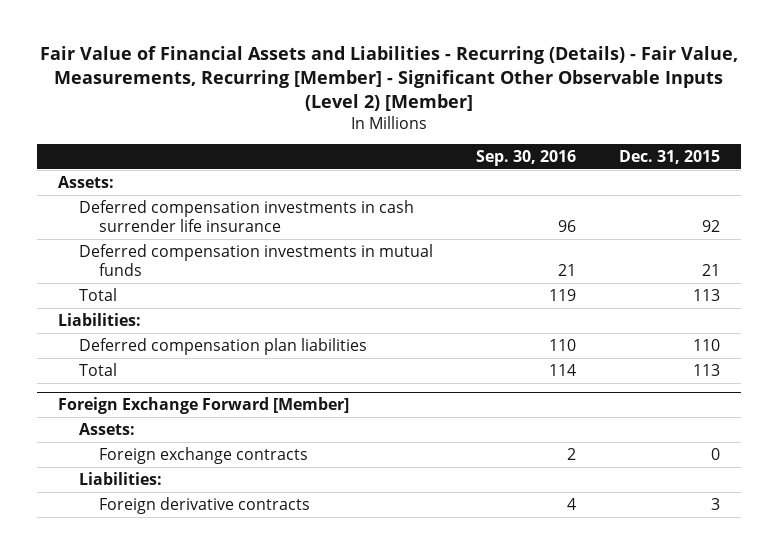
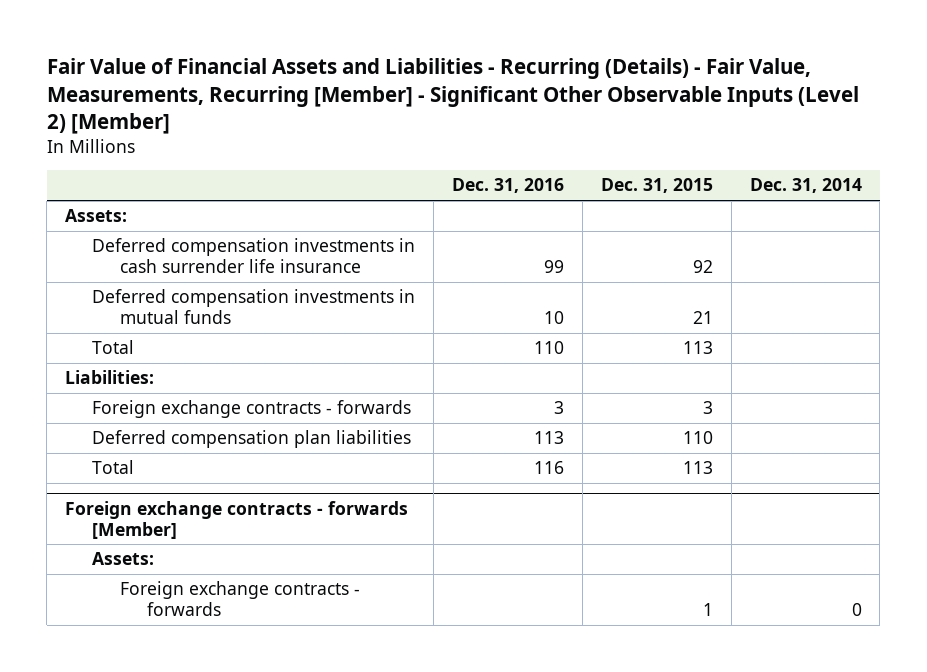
- | Sep. 30, 2016 | Dec. 31, 2015
+ | Dec. 31, 2016 | Dec. 31, 2015 | Dec. 31, 2014
+ Foreign exchange contracts - forwards | 3 | 3 |
- Foreign Exchange Forward [Member]
+ Foreign exchange contracts - forwards [Member]
- Foreign exchange contracts | 2 | 0
- Liabilities:
- Foreign derivative contracts | 4 | 3
+ Foreign exchange contracts - forwards | | 1 | 0

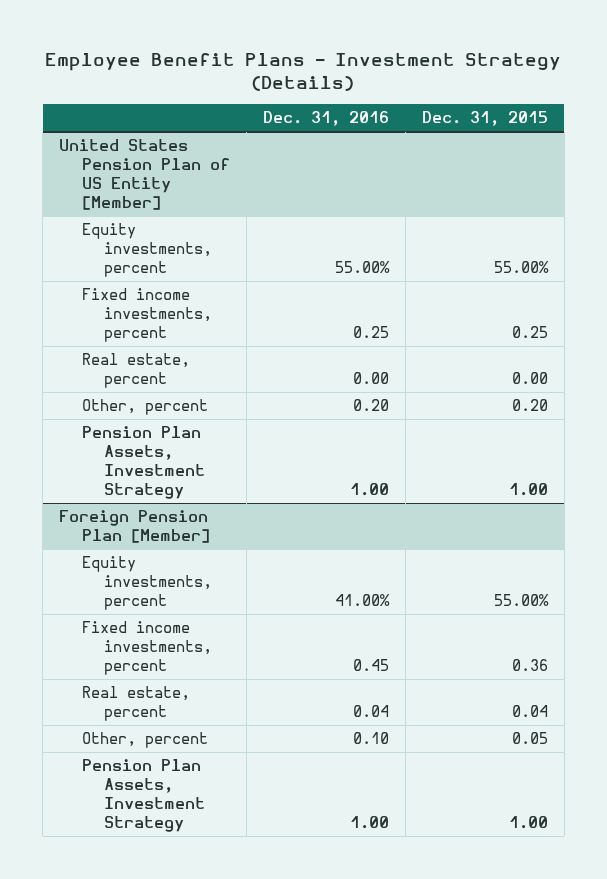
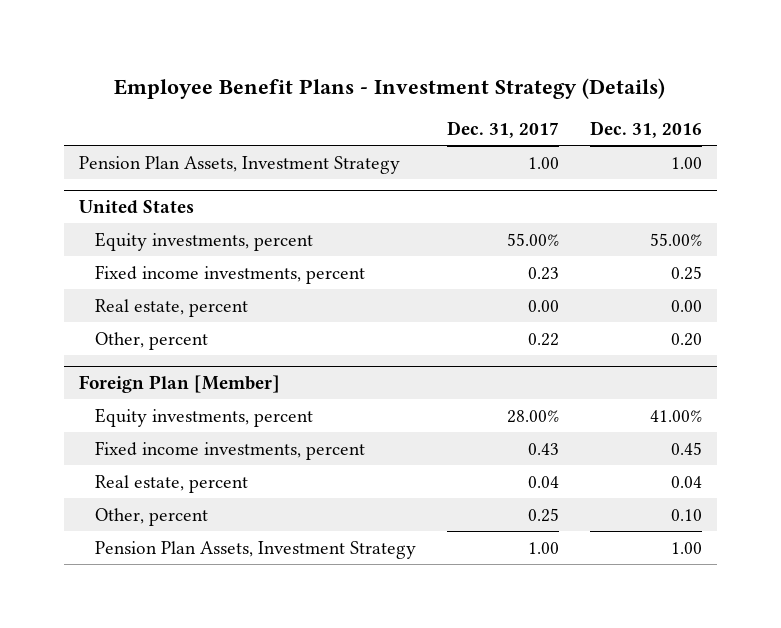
- | Dec. 31, 2016 | Dec. 31, 2015
+ | Dec. 31, 2017 | Dec. 31, 2016
- United States Pension Plan of US Entity [Member]
+ Pension Plan Assets, Investment Strategy | 1.00 | 1.00
+ United States
- Pension Plan Assets, Investment Strategy | 1.00 | 1.00
- Foreign Pension Plan [Member]
+ Foreign Plan [Member]

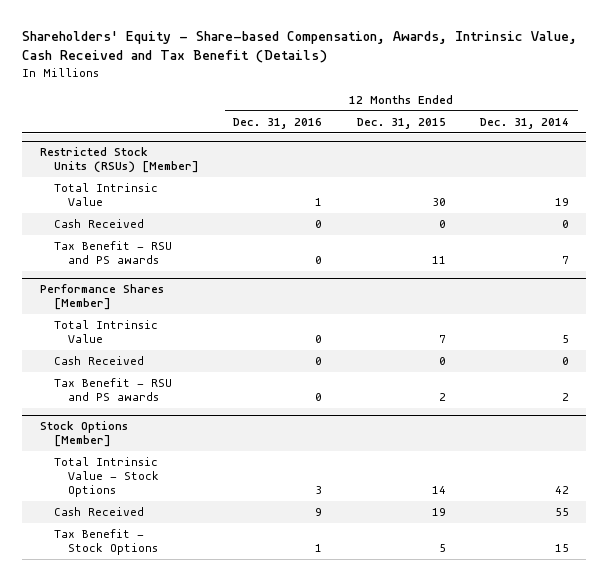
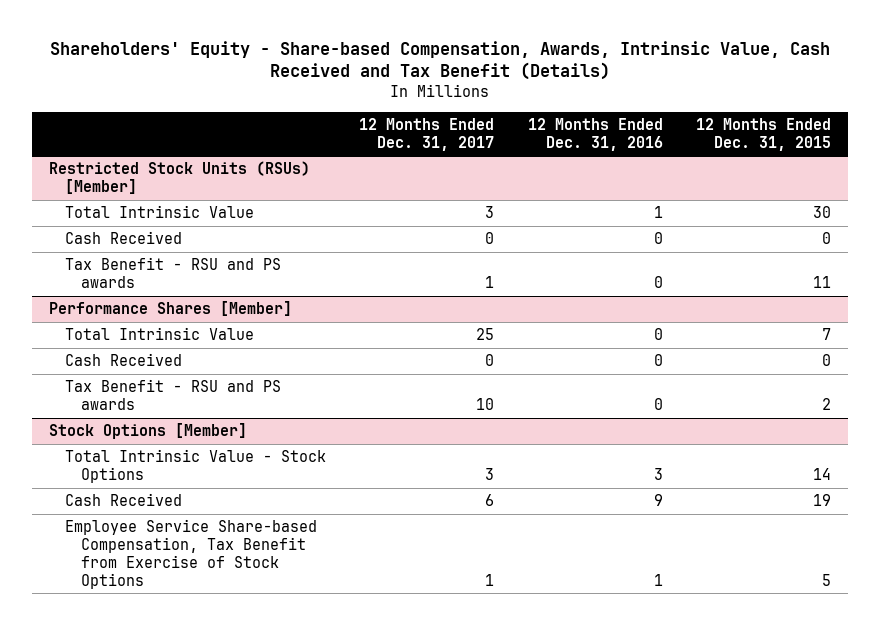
- | 12 Months Ended Dec. 31, 2016 | 12 Months Ended Dec. 31, 2015 | 12 Months Ended Dec. 31, 2014
+ | 12 Months Ended Dec. 31, 2017 | 12 Months Ended Dec. 31, 2016 | 12 Months Ended Dec. 31, 2015
@ Stock Options [Member]
- Tax Benefit - Stock Options | 1 | 5 | 15
+ Employee Service Share-based Compensation, Tax Benefit from Exercise of Stock Options | 1 | 1 | 5

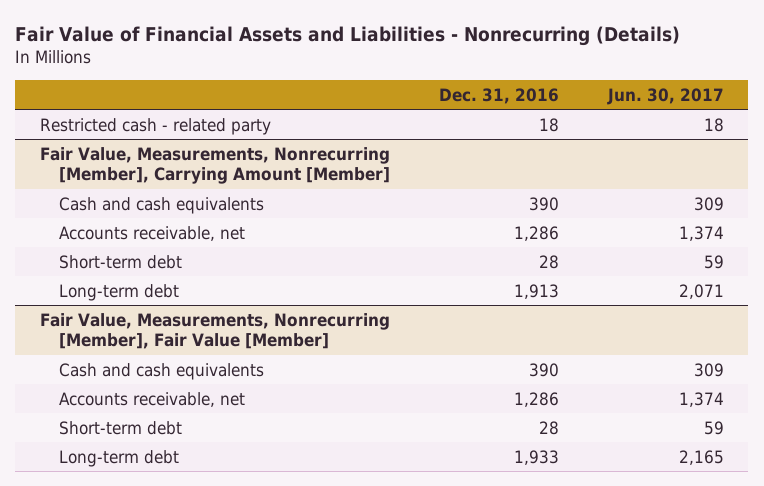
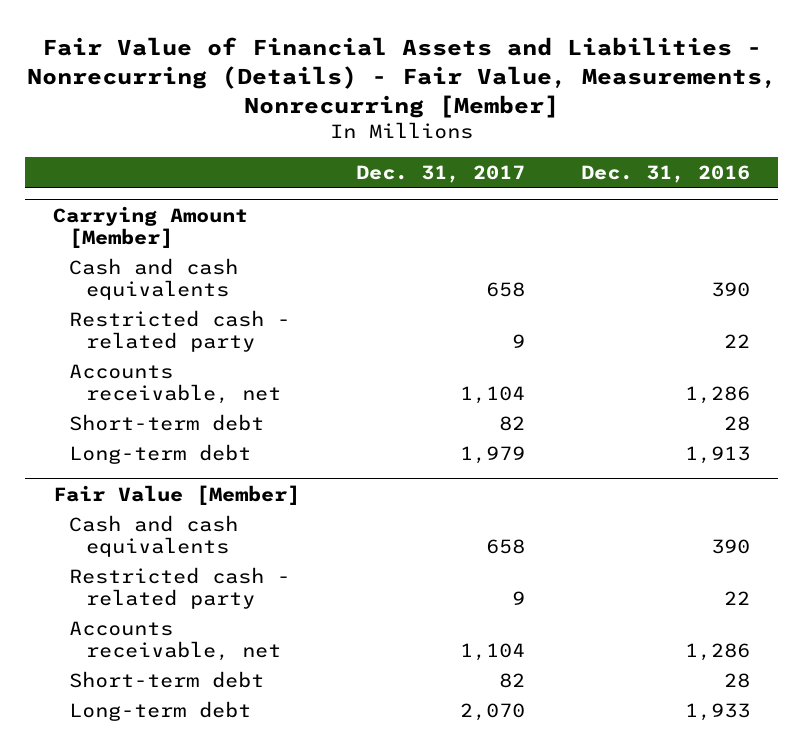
- Fair Value of Financial Assets and Liabilities - Nonrecurring (Details)
+ Fair Value of Financial Assets and Liabilities - Nonrecurring (Details) - Fair Value, Measurements, Nonrecurring [Member]
- | Dec. 31, 2016 | Jun. 30, 2017
+ | Dec. 31, 2017 | Dec. 31, 2016
- Restricted cash - related party | 18 | 18
- Fair Value, Measurements, Nonrecurring [Member], Carrying Amount [Member]
+ Carrying Amount [Member]
+ Restricted cash - related party | 9 | 22
- Fair Value, Measurements, Nonrecurring [Member], Fair Value [Member]
+ Fair Value [Member]
+ Restricted cash - related party | 9 | 22

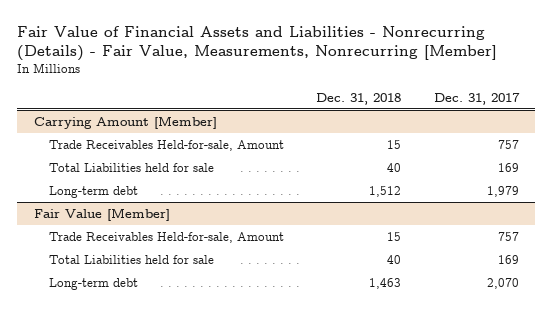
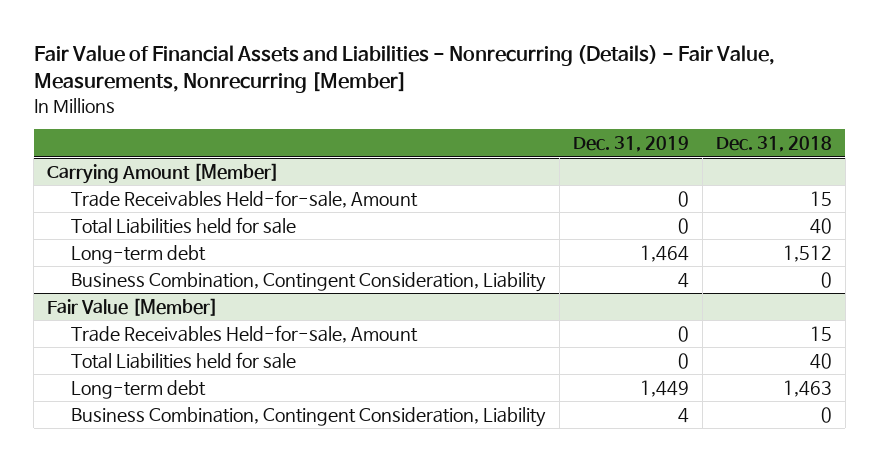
- | Dec. 31, 2018 | Dec. 31, 2017
+ | Dec. 31, 2019 | Dec. 31, 2018
@ Carrying Amount [Member]
+ Business Combination, Contingent Consideration, Liability | 4 | 0
@ Fair Value [Member]
+ Business Combination, Contingent Consideration, Liability | 4 | 0

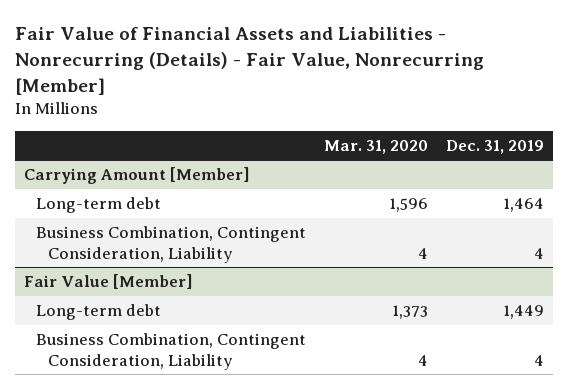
- Fair Value of Financial Assets and Liabilities - Nonrecurring (Details) - Fair Value, Measurements, Nonrecurring [Member]
+ Fair Value of Financial Assets and Liabilities - Nonrecurring (Details) - Fair Value, Nonrecurring [Member]
- | Dec. 31, 2019 | Dec. 31, 2018
+ | Mar. 31, 2020 | Dec. 31, 2019
@ Carrying Amount [Member]
- Trade Receivables Held-for-sale, Amount | 0 | 15
- Total Liabilities held for sale | 0 | 40
@ Fair Value [Member]
- Trade Receivables Held-for-sale, Amount | 0 | 15
- Total Liabilities held for sale | 0 | 40

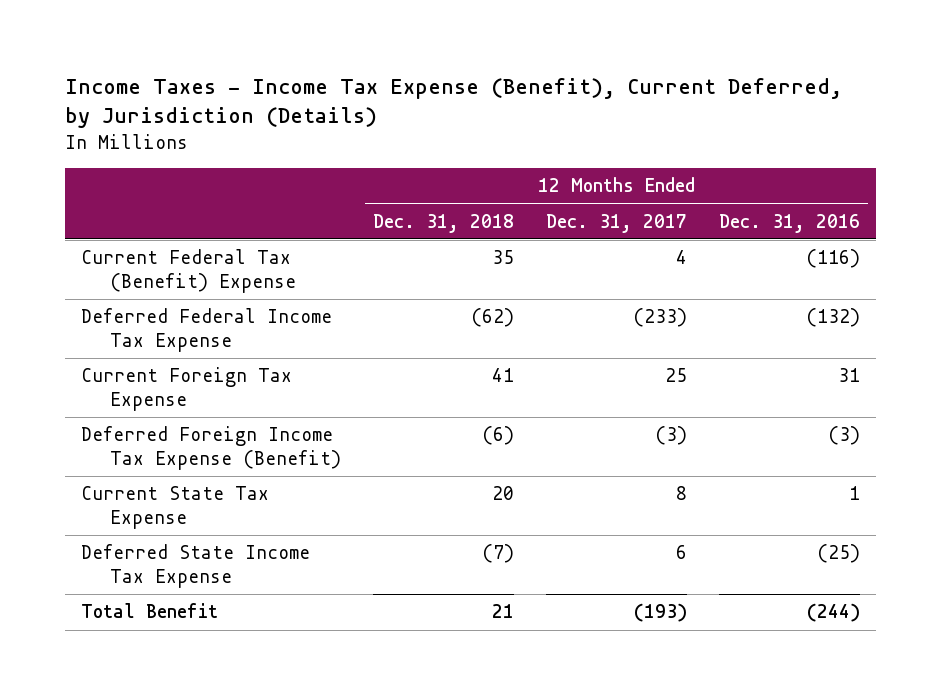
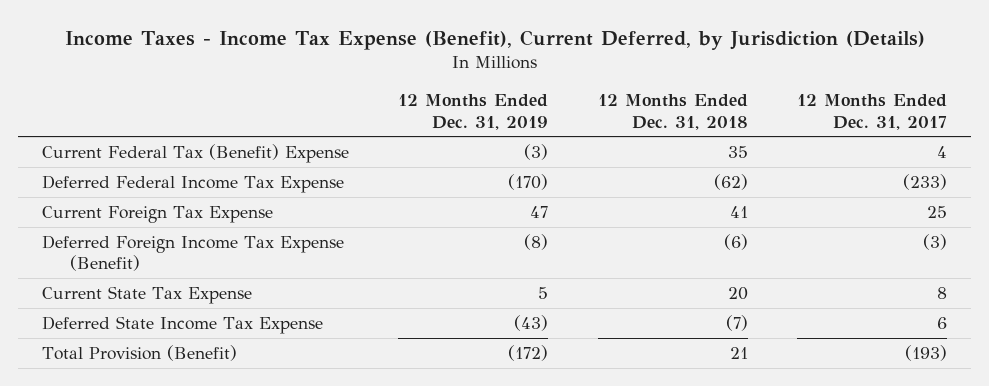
- | 12 Months Ended Dec. 31, 2018 | 12 Months Ended Dec. 31, 2017 | 12 Months Ended Dec. 31, 2016
+ | 12 Months Ended Dec. 31, 2019 | 12 Months Ended Dec. 31, 2018 | 12 Months Ended Dec. 31, 2017
- Total Benefit | 21 | (193) | (244)
+ Total Provision (Benefit) | (172) | 21 | (193)

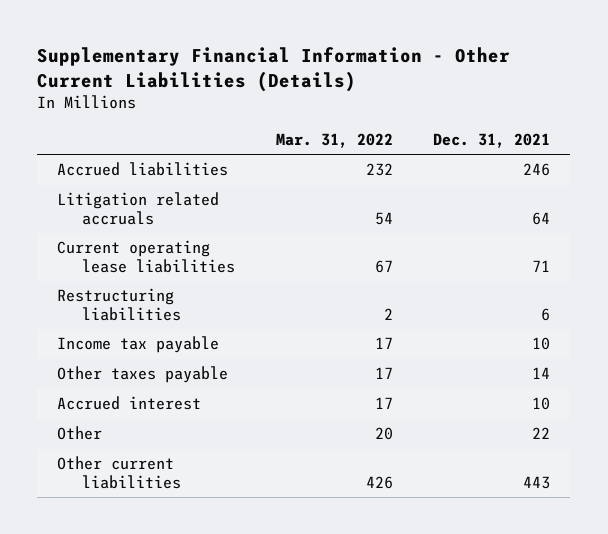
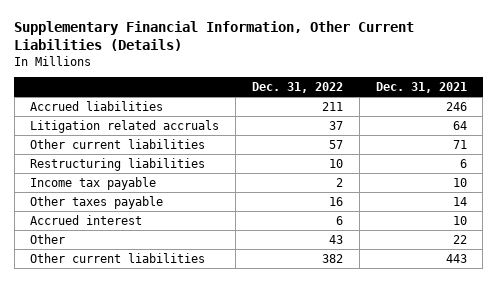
- Supplementary Financial Information - Other Current Liabilities (Details)
+ Supplementary Financial Information, Other Current Liabilities (Details)
- | Mar. 31, 2022 | Dec. 31, 2021
+ | Dec. 31, 2022 | Dec. 31, 2021
- Current operating lease liabilities | 67 | 71
+ Other current liabilities | 57 | 71

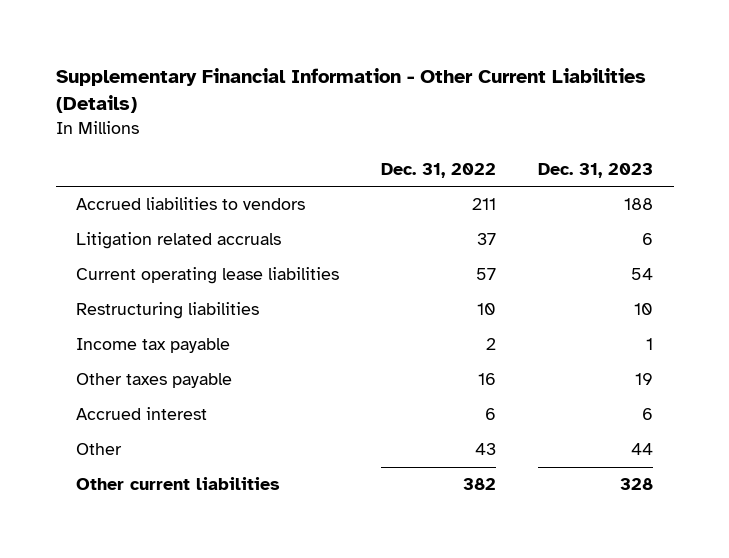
- Supplementary Financial Information, Other Current Liabilities (Details)
+ Supplementary Financial Information - Other Current Liabilities (Details)
- | Dec. 31, 2022 | Dec. 31, 2021
+ | Dec. 31, 2022 | Dec. 31, 2023
- Accrued liabilities | 211 | 246
+ Accrued liabilities to vendors | 211 | 188
- Other current liabilities | 57 | 71
+ Current operating lease liabilities | 57 | 54

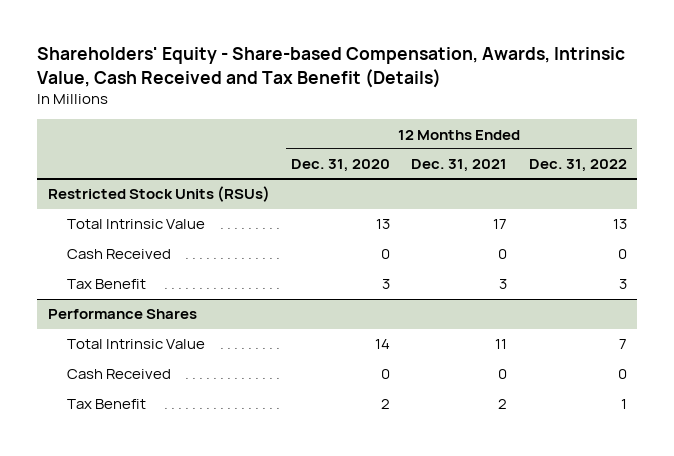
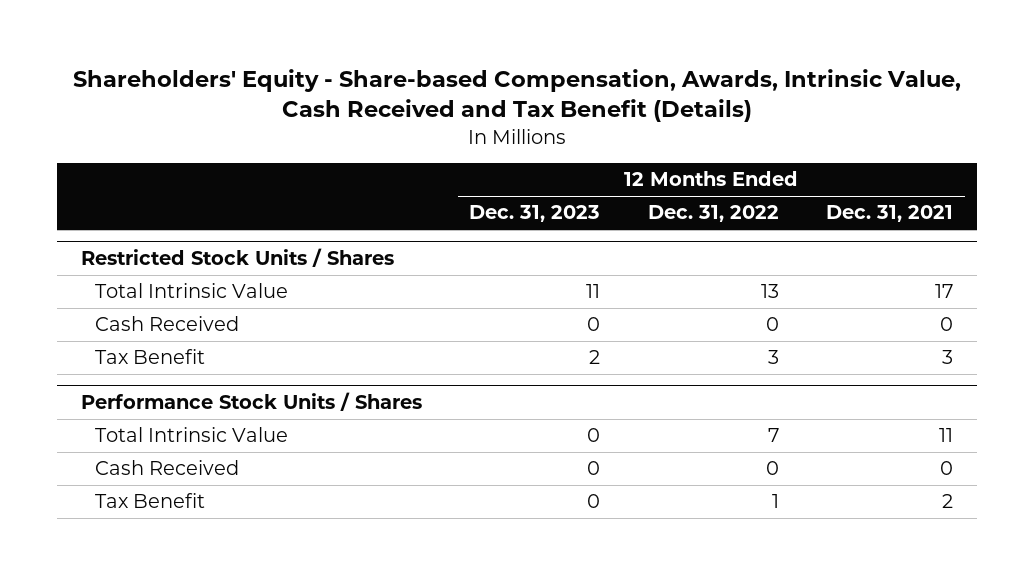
- | 12 Months Ended Dec. 31, 2020 | 12 Months Ended Dec. 31, 2021 | 12 Months Ended Dec. 31, 2022
+ | 12 Months Ended Dec. 31, 2023 | 12 Months Ended Dec. 31, 2022 | 12 Months Ended Dec. 31, 2021
- Restricted Stock Units (RSUs)
+ Restricted Stock Units / Shares
- Performance Shares
+ Performance Stock Units / Shares

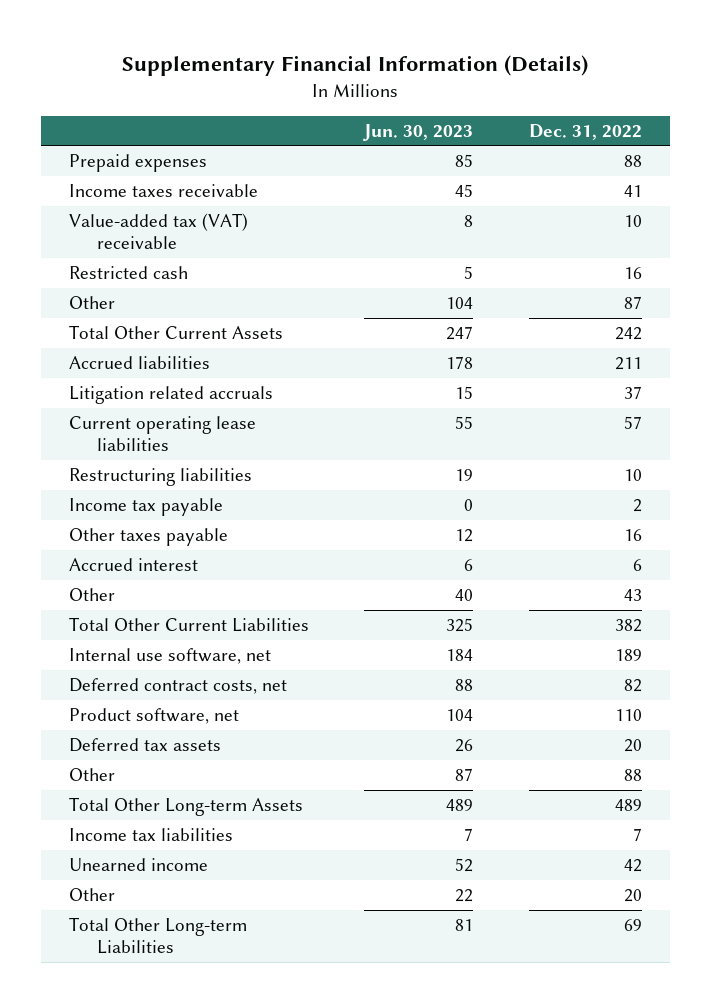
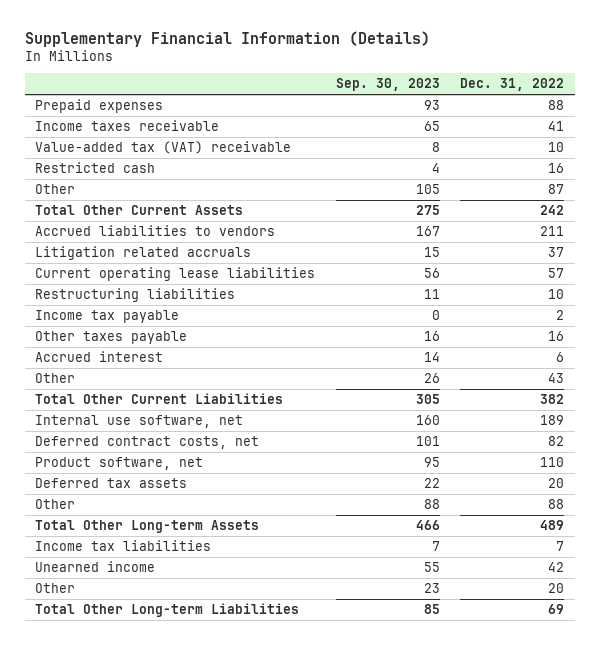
- | Jun. 30, 2023 | Dec. 31, 2022
+ | Sep. 30, 2023 | Dec. 31, 2022
- Accrued liabilities | 178 | 211
+ Accrued liabilities to vendors | 167 | 211

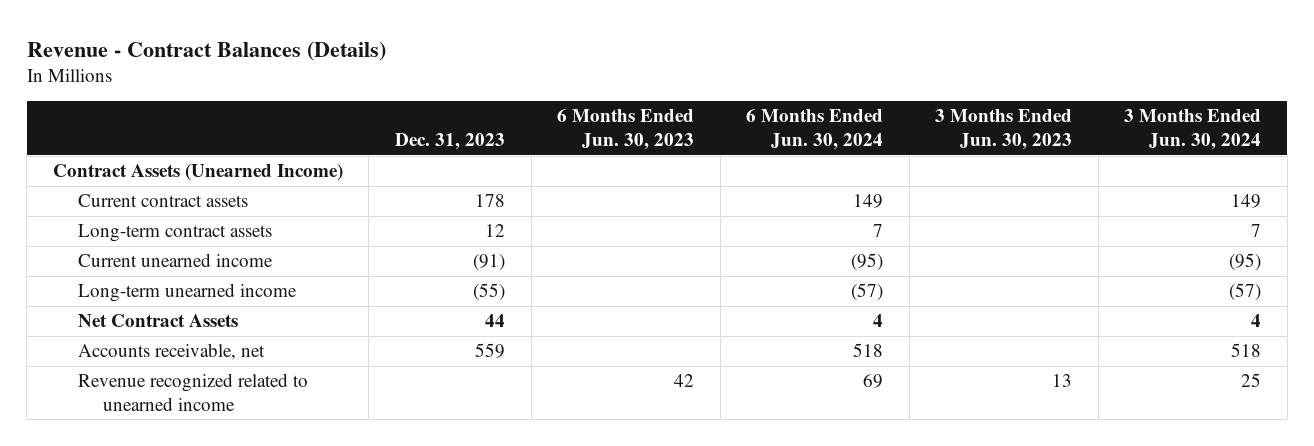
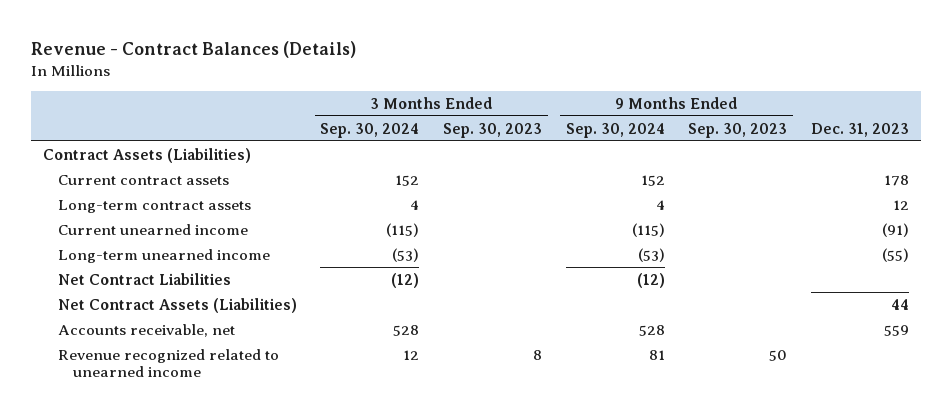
- | Dec. 31, 2023 | 6 Months Ended Jun. 30, 2023 | 6 Months Ended Jun. 30, 2024 | 3 Months Ended Jun. 30, 2023 | 3 Months Ended Jun. 30, 2024
+ | 3 Months Ended Sep. 30, 2024 | 3 Months Ended Sep. 30, 2023 | 9 Months Ended Sep. 30, 2024 | 9 Months Ended Sep. 30, 2023 | Dec. 31, 2023
- Contract Assets (Unearned Income)
+ Contract Assets (Liabilities)
- Net Contract Assets | 44 | | 4 | | 4
+ Net Contract Liabilities | (12) | | (12) | |
+ Net Contract Assets (Liabilities) | | | | | 44

